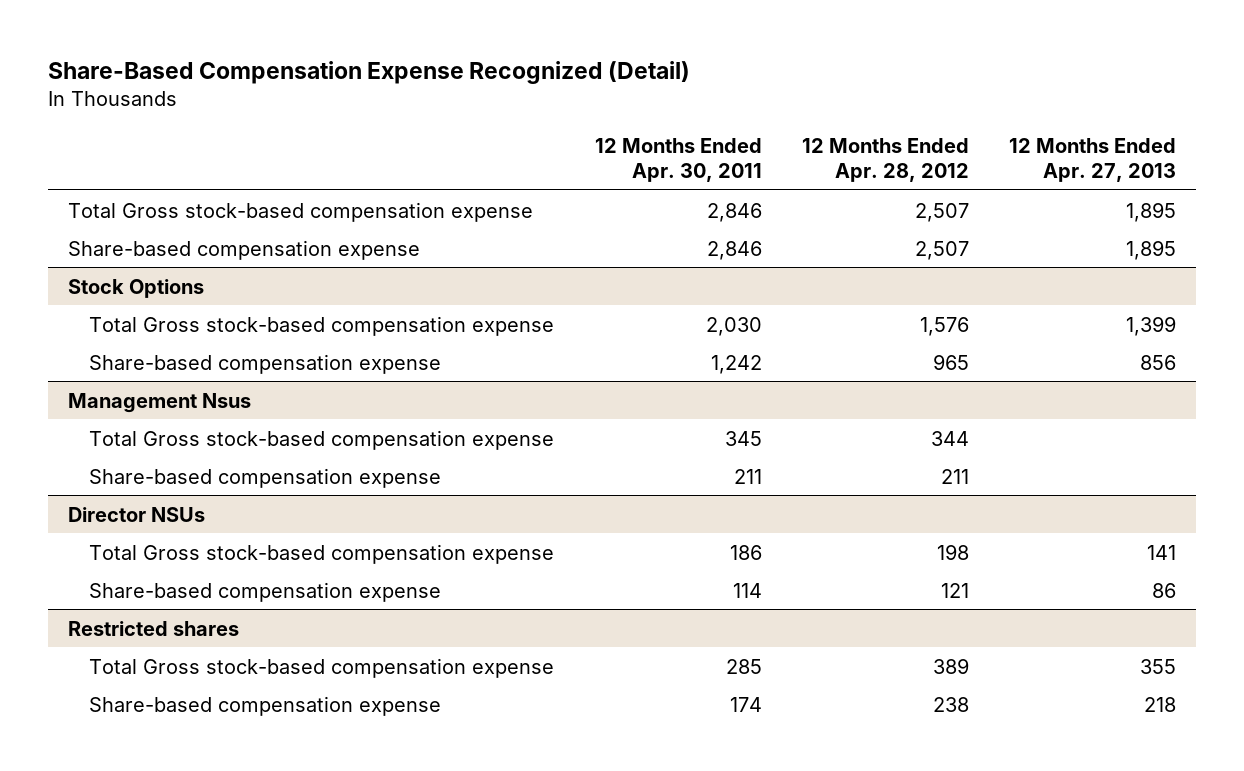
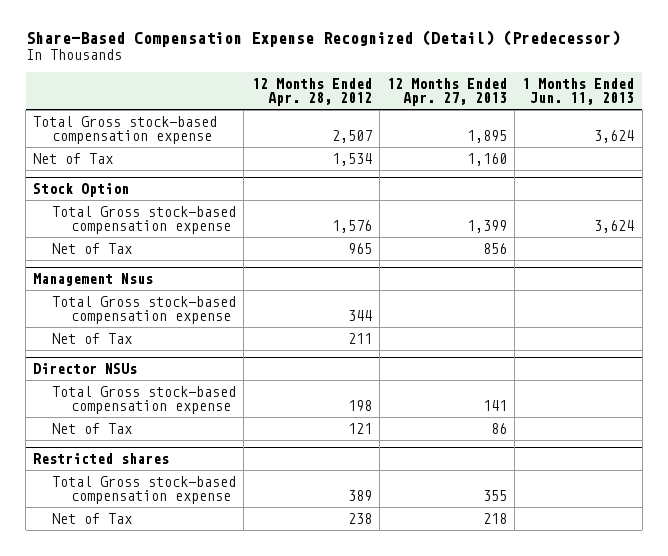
- Share-Based Compensation Expense Recognized (Detail)
+ Share-Based Compensation Expense Recognized (Detail) (Predecessor)
- | 12 Months Ended Apr. 30, 2011 | 12 Months Ended Apr. 28, 2012 | 12 Months Ended Apr. 27, 2013
+ | 12 Months Ended Apr. 28, 2012 | 12 Months Ended Apr. 27, 2013 | 1 Months Ended Jun. 11, 2013
- Share-based compensation expense | 2,846 | 2,507 | 1,895
- Stock Options
+ Net of Tax | 1,534 | 1,160 |
+ Stock Option
- Share-based compensation expense | 1,242 | 965 | 856
+ Net of Tax | 965 | 856 |
@ Management Nsus
- Share-based compensation expense | 211 | 211 |
+ Net of Tax | 211 | |
@ Director NSUs
- Share-based compensation expense | 114 | 121 | 86
+ Net of Tax | 121 | 86 |
@ Restricted shares
- Share-based compensation expense | 174 | 238 | 218
+ Net of Tax | 238 | 218 |

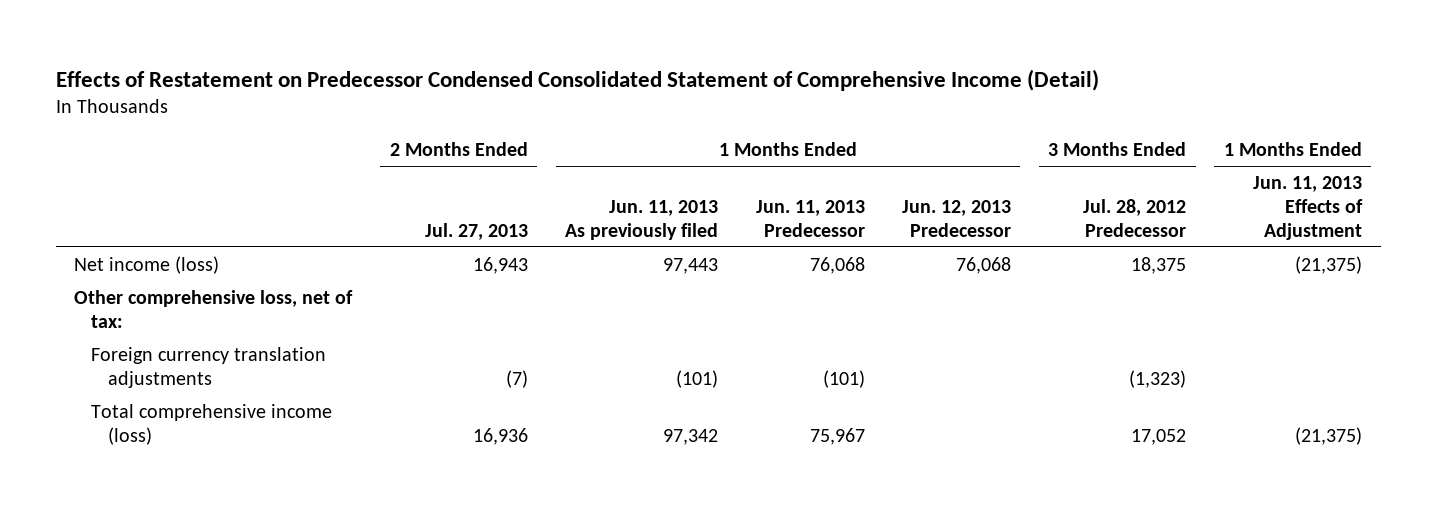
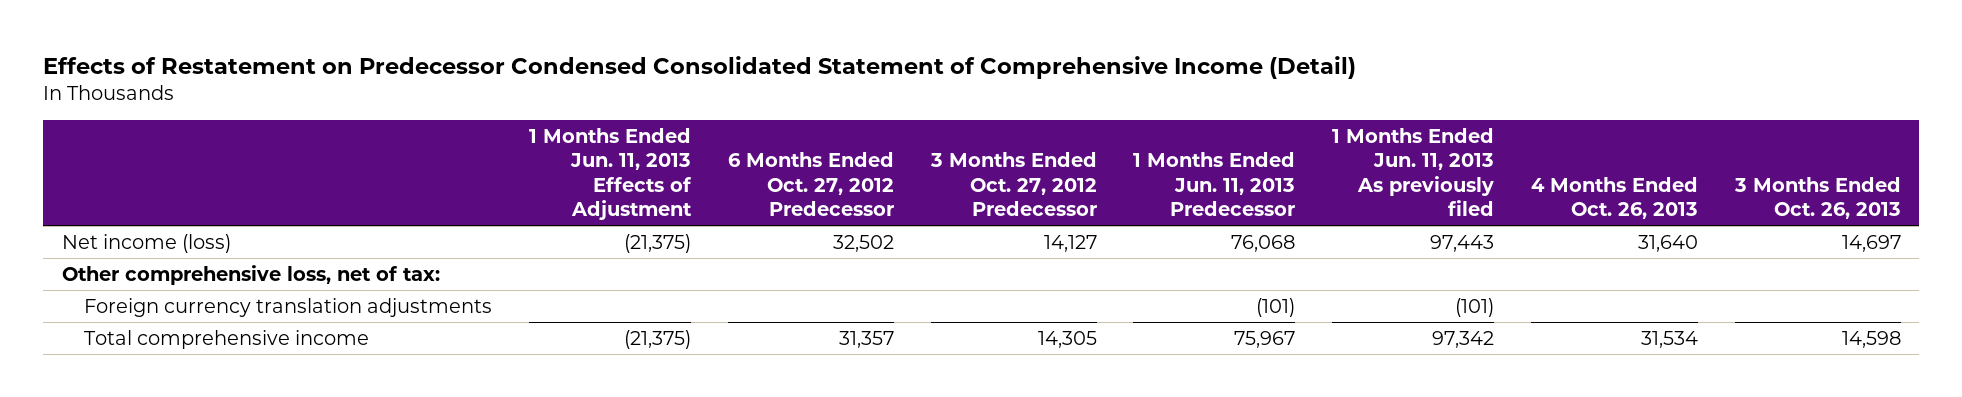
- | 2 Months Ended Jul. 27, 2013 | 1 Months Ended Jun. 11, 2013 As previously filed | 1 Months Ended Jun. 11, 2013 Predecessor | 1 Months Ended Jun. 12, 2013 Predecessor | 3 Months Ended Jul. 28, 2012 Predecessor | 1 Months Ended Jun. 11, 2013 Effects of Adjustment
+ | 1 Months Ended Jun. 11, 2013 Effects of Adjustment | 6 Months Ended Oct. 27, 2012 Predecessor | 3 Months Ended Oct. 27, 2012 Predecessor | 1 Months Ended Jun. 11, 2013 Predecessor | 1 Months Ended Jun. 11, 2013 As previously filed | 4 Months Ended Oct. 26, 2013 | 3 Months Ended Oct. 26, 2013
- Total comprehensive income (loss) | 16,936 | 97,342 | 75,967 | | 17,052 | (21,375)
+ Total comprehensive income | (21,375) | 31,357 | 14,305 | 75,967 | 97,342 | 31,534 | 14,598

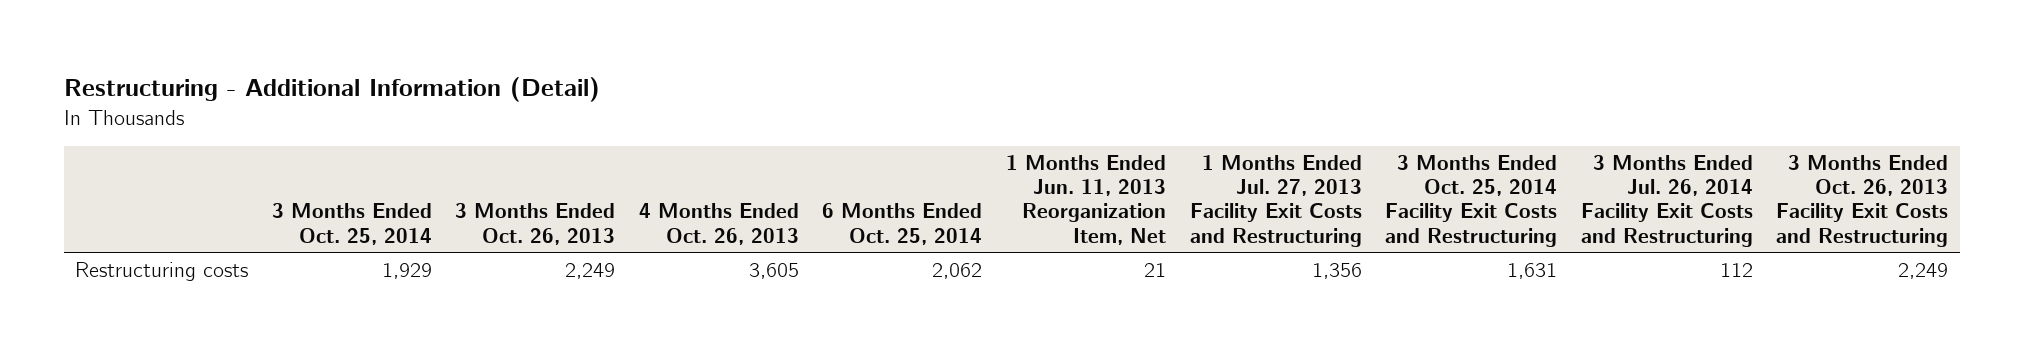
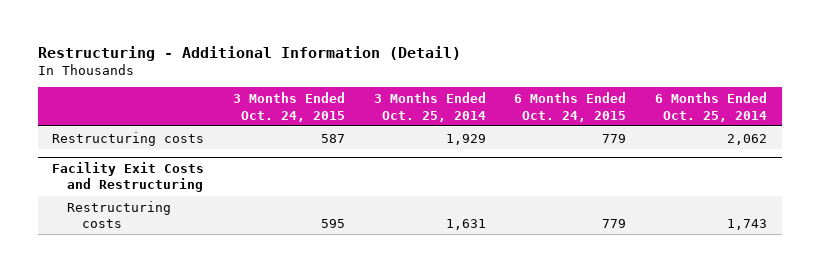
- | 3 Months Ended Oct. 25, 2014 | 3 Months Ended Oct. 26, 2013 | 4 Months Ended Oct. 26, 2013 | 6 Months Ended Oct. 25, 2014 | 1 Months Ended Jun. 11, 2013 Reorganization Item, Net | 1 Months Ended Jul. 27, 2013 Facility Exit Costs and Restructuring | 3 Months Ended Oct. 25, 2014 Facility Exit Costs and Restructuring | 3 Months Ended Jul. 26, 2014 Facility Exit Costs and Restructuring | 3 Months Ended Oct. 26, 2013 Facility Exit Costs and Restructuring
+ | 3 Months Ended Oct. 24, 2015 | 3 Months Ended Oct. 25, 2014 | 6 Months Ended Oct. 24, 2015 | 6 Months Ended Oct. 25, 2014
+ Facility Exit Costs and Restructuring
+ Restructuring costs | 595 | 1,631 | 779 | 1,743

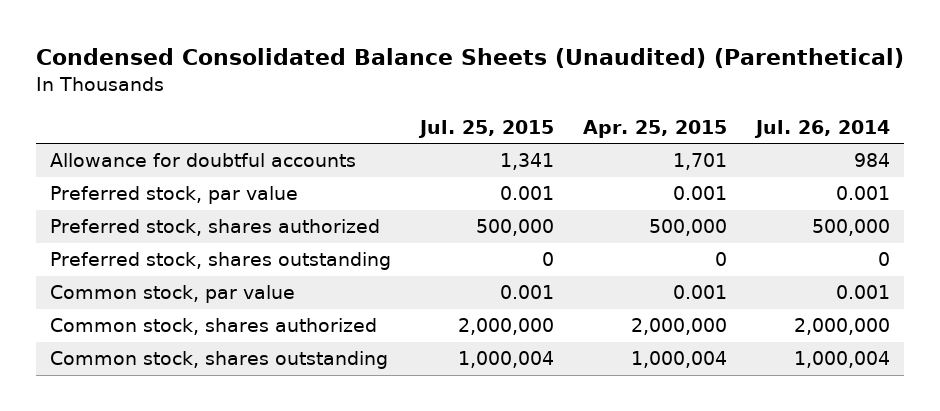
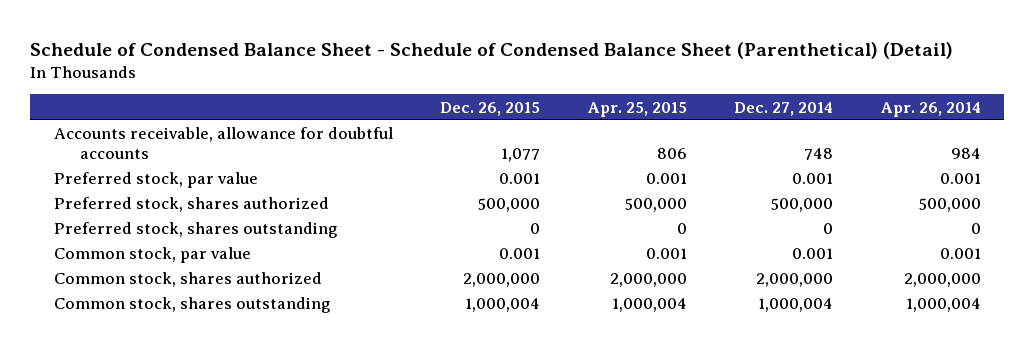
- Condensed Consolidated Balance Sheets (Unaudited) (Parenthetical)
+ Schedule of Condensed Balance Sheet - Schedule of Condensed Balance Sheet (Parenthetical) (Detail)
- | Jul. 25, 2015 | Apr. 25, 2015 | Jul. 26, 2014
+ | Dec. 26, 2015 | Apr. 25, 2015 | Dec. 27, 2014 | Apr. 26, 2014
- Allowance for doubtful accounts | 1,341 | 1,701 | 984
+ Accounts receivable, allowance for doubtful accounts | 1,077 | 806 | 748 | 984

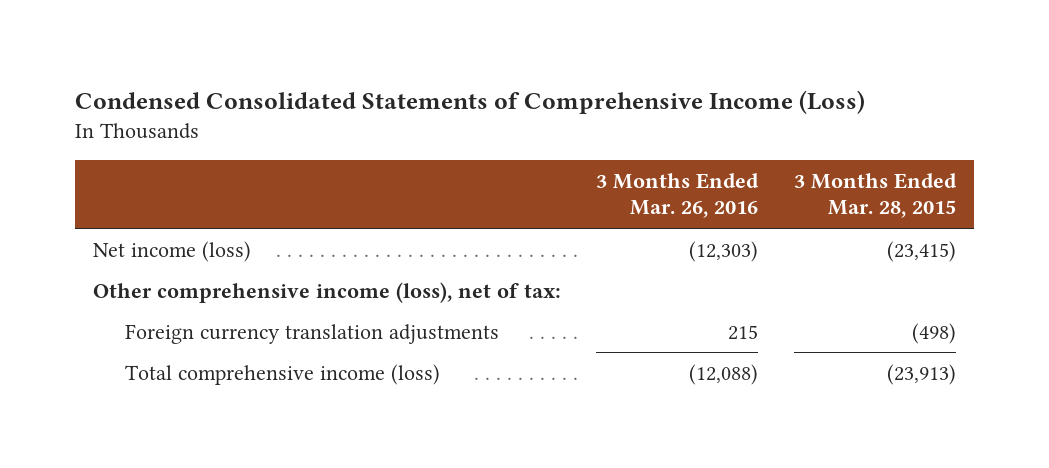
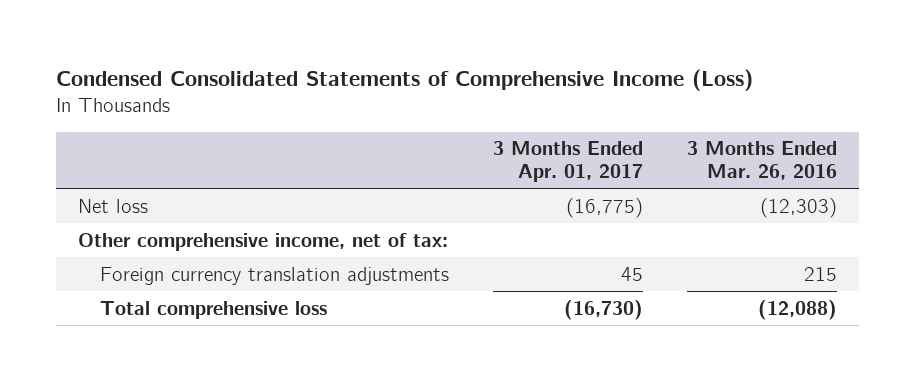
- | 3 Months Ended Mar. 26, 2016 | 3 Months Ended Mar. 28, 2015
+ | 3 Months Ended Apr. 01, 2017 | 3 Months Ended Mar. 26, 2016
- Net income (loss) | (12,303) | (23,415)
- Other comprehensive income (loss), net of tax:
+ Net loss | (16,775) | (12,303)
+ Other comprehensive income, net of tax:
- Total comprehensive income (loss) | (12,088) | (23,913)
+ Total comprehensive loss | (16,730) | (12,088)

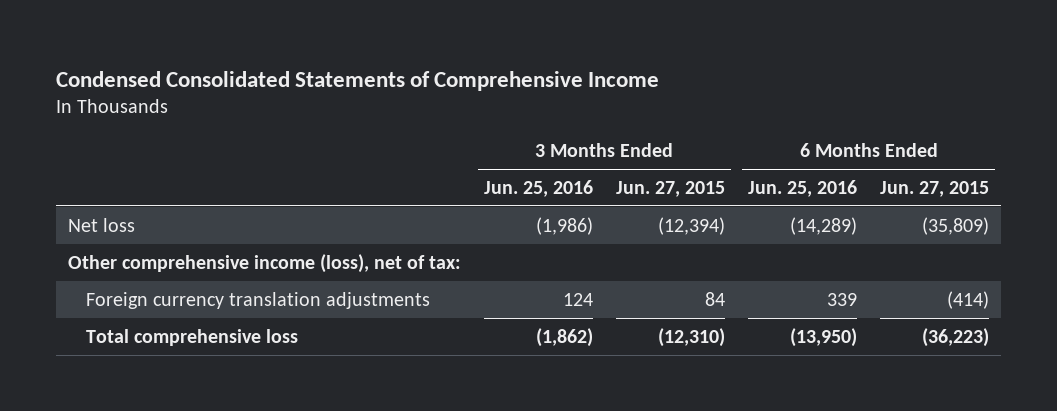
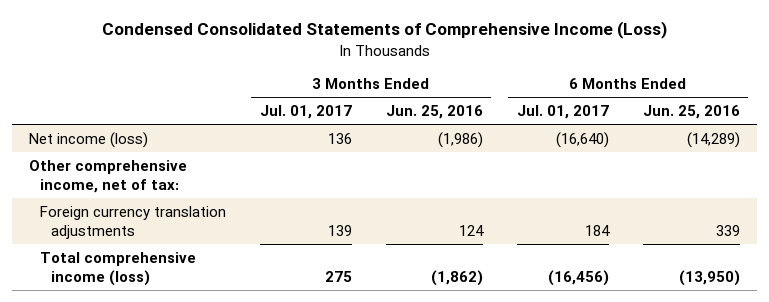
- Condensed Consolidated Statements of Comprehensive Income
+ Condensed Consolidated Statements of Comprehensive Income (Loss)
- | 3 Months Ended Jun. 25, 2016 | 3 Months Ended Jun. 27, 2015 | 6 Months Ended Jun. 25, 2016 | 6 Months Ended Jun. 27, 2015
+ | 3 Months Ended Jul. 01, 2017 | 3 Months Ended Jun. 25, 2016 | 6 Months Ended Jul. 01, 2017 | 6 Months Ended Jun. 25, 2016
- Net loss | (1,986) | (12,394) | (14,289) | (35,809)
- Other comprehensive income (loss), net of tax:
+ Net income (loss) | 136 | (1,986) | (16,640) | (14,289)
+ Other comprehensive income, net of tax:
- Total comprehensive loss | (1,862) | (12,310) | (13,950) | (36,223)
+ Total comprehensive income (loss) | 275 | (1,862) | (16,456) | (13,950)

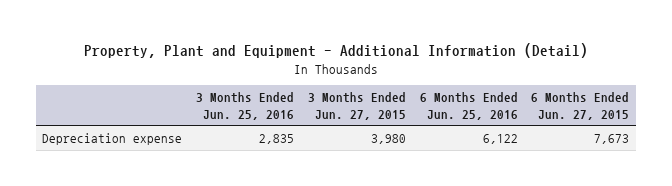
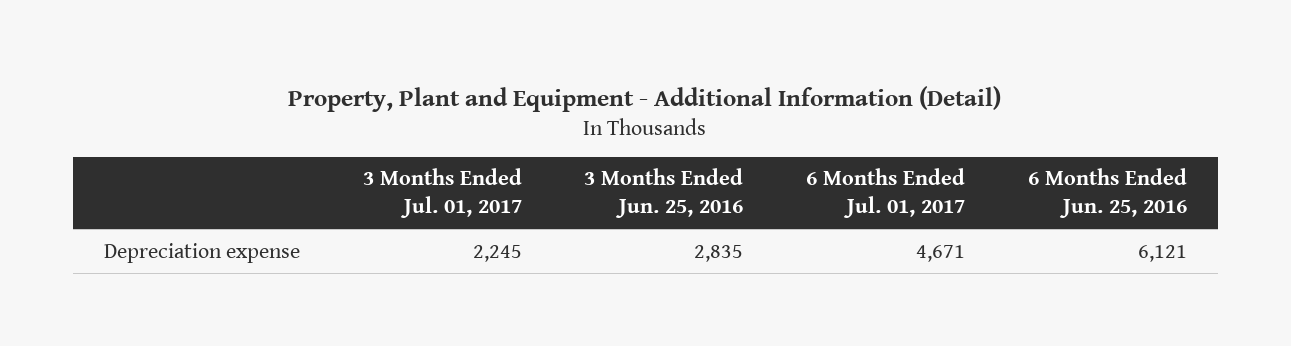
- | 3 Months Ended Jun. 25, 2016 | 3 Months Ended Jun. 27, 2015 | 6 Months Ended Jun. 25, 2016 | 6 Months Ended Jun. 27, 2015
+ | 3 Months Ended Jul. 01, 2017 | 3 Months Ended Jun. 25, 2016 | 6 Months Ended Jul. 01, 2017 | 6 Months Ended Jun. 25, 2016
- Depreciation expense | 2,835 | 3,980 | 6,122 | 7,673
+ Depreciation expense | 2,245 | 2,835 | 4,671 | 6,121

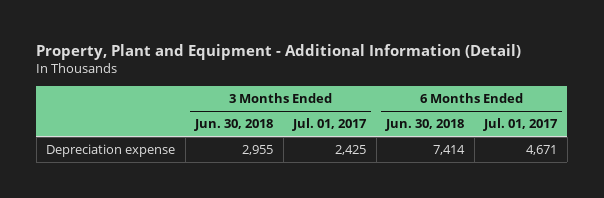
- | 3 Months Ended Jul. 01, 2017 | 3 Months Ended Jun. 25, 2016 | 6 Months Ended Jul. 01, 2017 | 6 Months Ended Jun. 25, 2016
+ | 3 Months Ended Jun. 30, 2018 | 3 Months Ended Jul. 01, 2017 | 6 Months Ended Jun. 30, 2018 | 6 Months Ended Jul. 01, 2017
- Depreciation expense | 2,245 | 2,835 | 4,671 | 6,121
+ Depreciation expense | 2,955 | 2,425 | 7,414 | 4,671

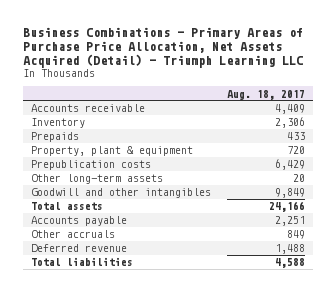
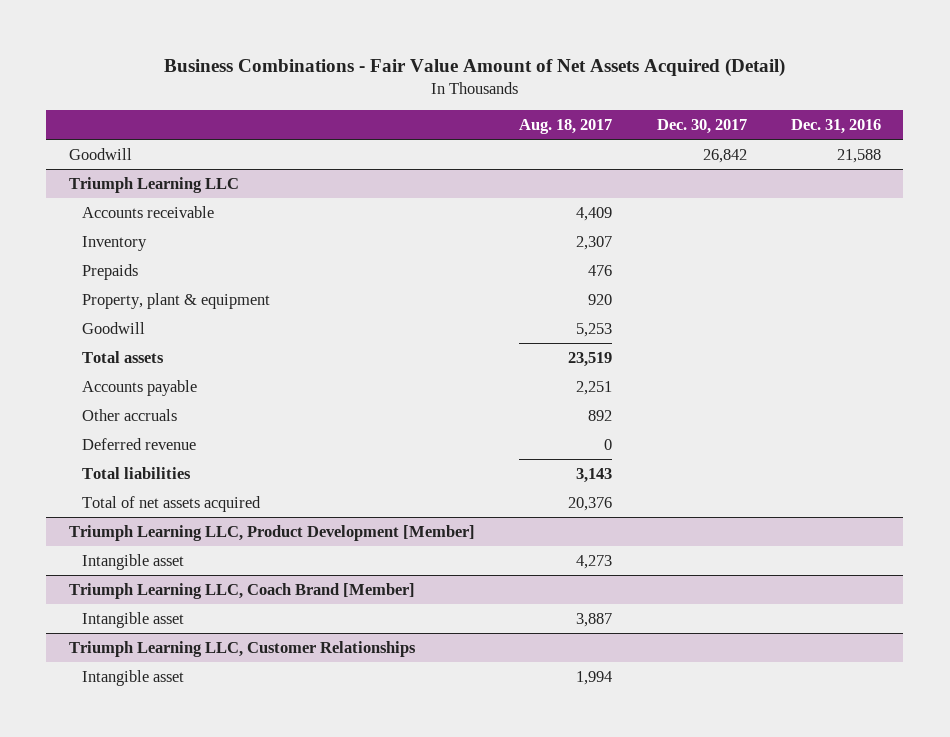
- Business Combinations - Primary Areas of Purchase Price Allocation, Net Assets Acquired (Detail) - Triumph Learning LLC
+ Business Combinations - Fair Value Amount of Net Assets Acquired (Detail)
- | Aug. 18, 2017
+ | Aug. 18, 2017 | Dec. 30, 2017 | Dec. 31, 2016
+ Goodwill | | 26,842 | 21,588
+ Triumph Learning LLC
- Inventory | 2,306
- Prepaids | 433
- Property, plant & equipment | 720
- Prepublication costs | 6,429
- Other long-term assets | 20
- Goodwill and other intangibles | 9,849
- Total assets | 24,166
+ Inventory | 2,307 | |
+ Prepaids | 476 | |
+ Property, plant & equipment | 920 | |
+ Goodwill | 5,253 | |
+ Total assets | 23,519 | |
- Other accruals | 849
- Deferred revenue | 1,488
- Total liabilities | 4,588
+ Other accruals | 892 | |
+ Deferred revenue | 0 | |
+ Total liabilities | 3,143 | |
+ Total of net assets acquired | 20,376 | |
+ Triumph Learning LLC, Product Development [Member]
+ Intangible asset | 4,273 | |
+ Triumph Learning LLC, Coach Brand [Member]
+ Intangible asset | 3,887 | |
+ Triumph Learning LLC, Customer Relationships
+ Intangible asset | 1,994 | |

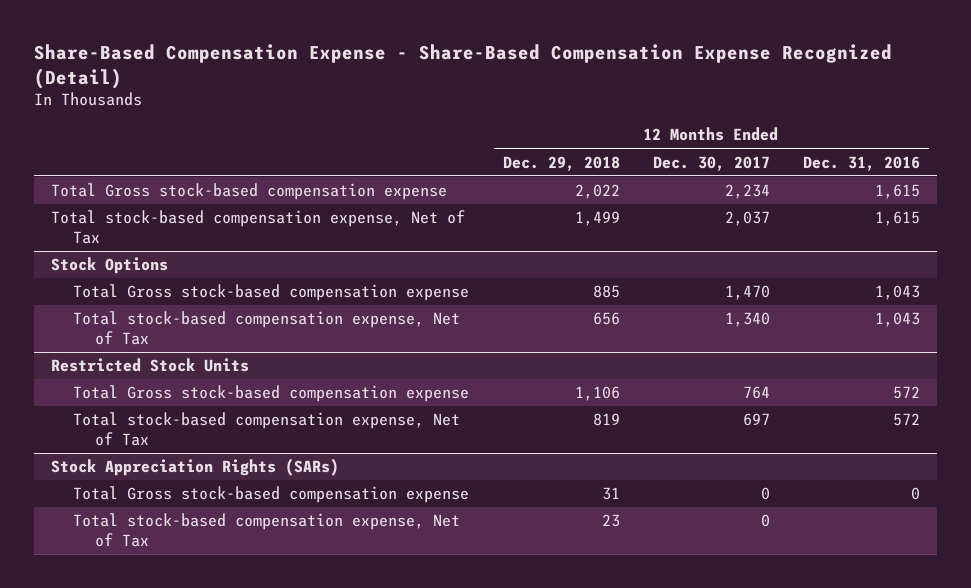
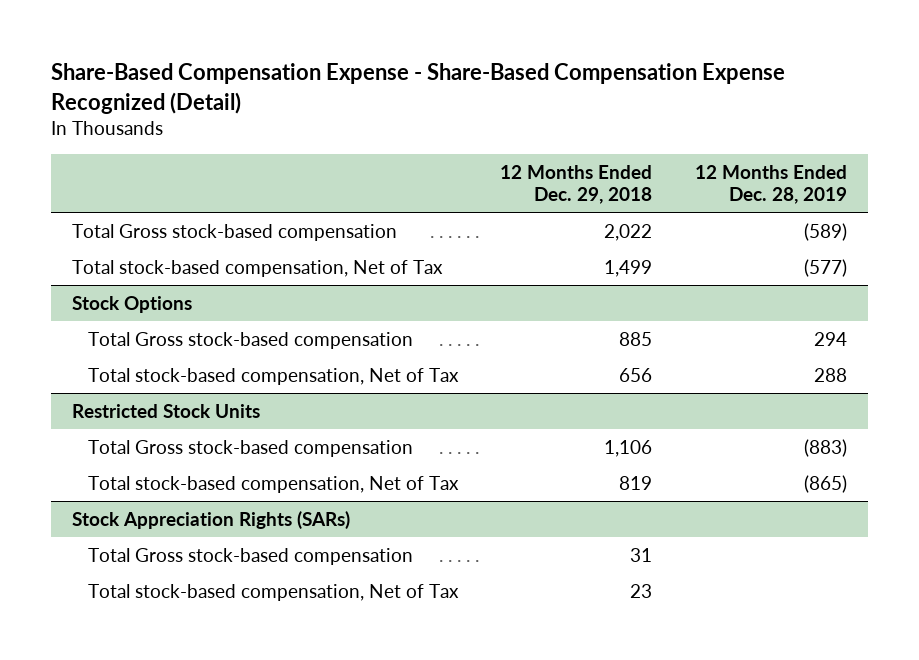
- | 12 Months Ended Dec. 29, 2018 | 12 Months Ended Dec. 30, 2017 | 12 Months Ended Dec. 31, 2016
+ | 12 Months Ended Dec. 29, 2018 | 12 Months Ended Dec. 28, 2019
- Total Gross stock-based compensation expense | 2,022 | 2,234 | 1,615
- Total stock-based compensation expense, Net of Tax | 1,499 | 2,037 | 1,615
+ Total Gross stock-based compensation | 2,022 | (589)
+ Total stock-based compensation, Net of Tax | 1,499 | (577)
@ Stock Options
- Total Gross stock-based compensation expense | 885 | 1,470 | 1,043
- Total stock-based compensation expense, Net of Tax | 656 | 1,340 | 1,043
+ Total Gross stock-based compensation | 885 | 294
+ Total stock-based compensation, Net of Tax | 656 | 288
@ Restricted Stock Units
- Total Gross stock-based compensation expense | 1,106 | 764 | 572
- Total stock-based compensation expense, Net of Tax | 819 | 697 | 572
+ Total Gross stock-based compensation | 1,106 | (883)
+ Total stock-based compensation, Net of Tax | 819 | (865)
@ Stock Appreciation Rights (SARs)
- Total Gross stock-based compensation expense | 31 | 0 | 0
- Total stock-based compensation expense, Net of Tax | 23 | 0 |
+ Total Gross stock-based compensation | 31 |
+ Total stock-based compensation, Net of Tax | 23 |

